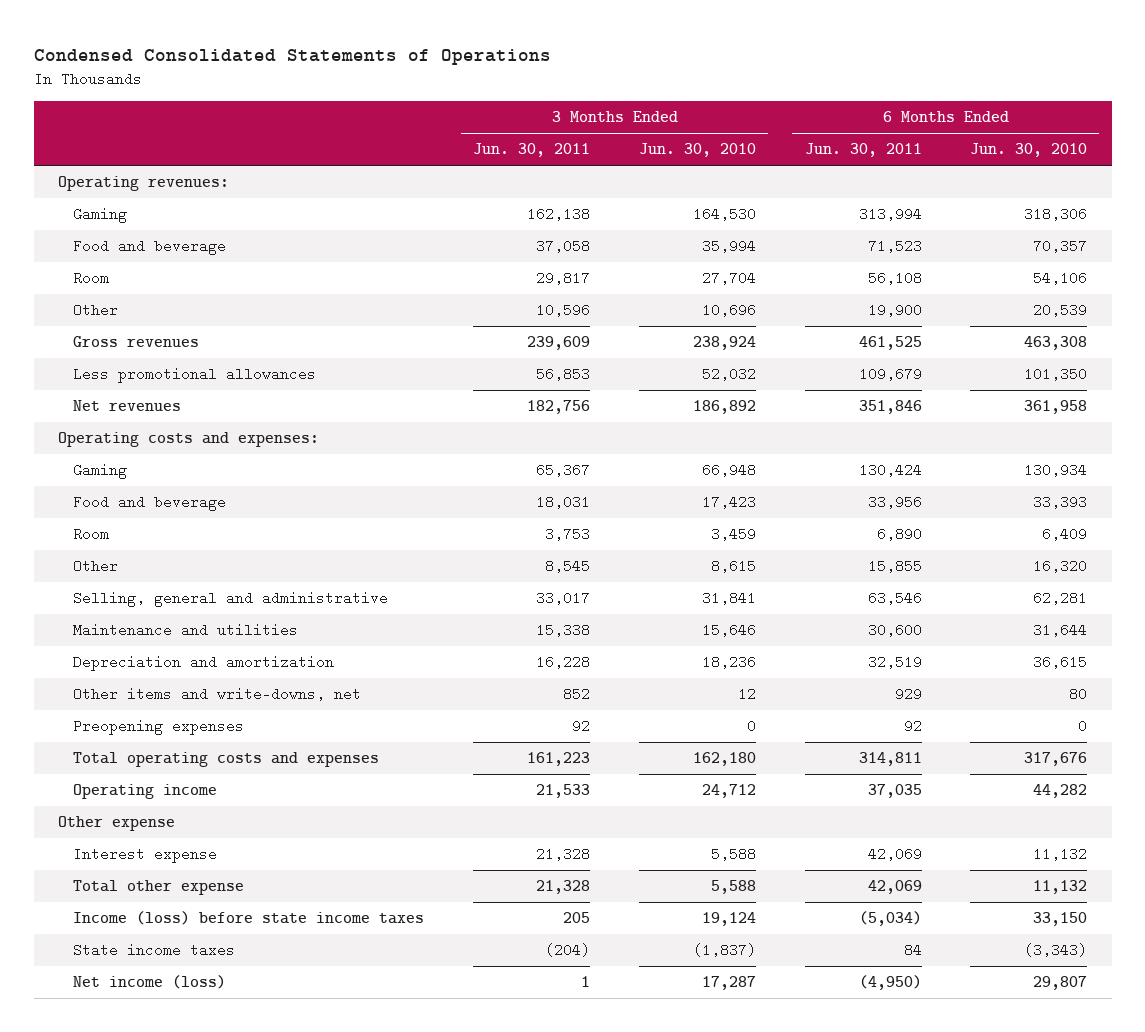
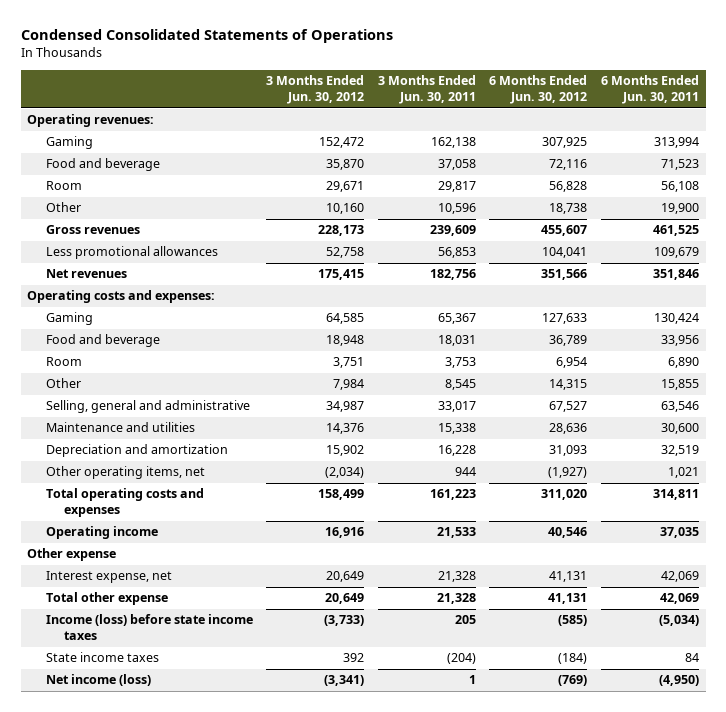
- | 3 Months Ended Jun. 30, 2011 | 3 Months Ended Jun. 30, 2010 | 6 Months Ended Jun. 30, 2011 | 6 Months Ended Jun. 30, 2010
+ | 3 Months Ended Jun. 30, 2012 | 3 Months Ended Jun. 30, 2011 | 6 Months Ended Jun. 30, 2012 | 6 Months Ended Jun. 30, 2011
- Other items and write-downs, net | 852 | 12 | 929 | 80
- Preopening expenses | 92 | 0 | 92 | 0
+ Other operating items, net | (2,034) | 944 | (1,927) | 1,021
- Interest expense | 21,328 | 5,588 | 42,069 | 11,132
+ Interest expense, net | 20,649 | 21,328 | 41,131 | 42,069

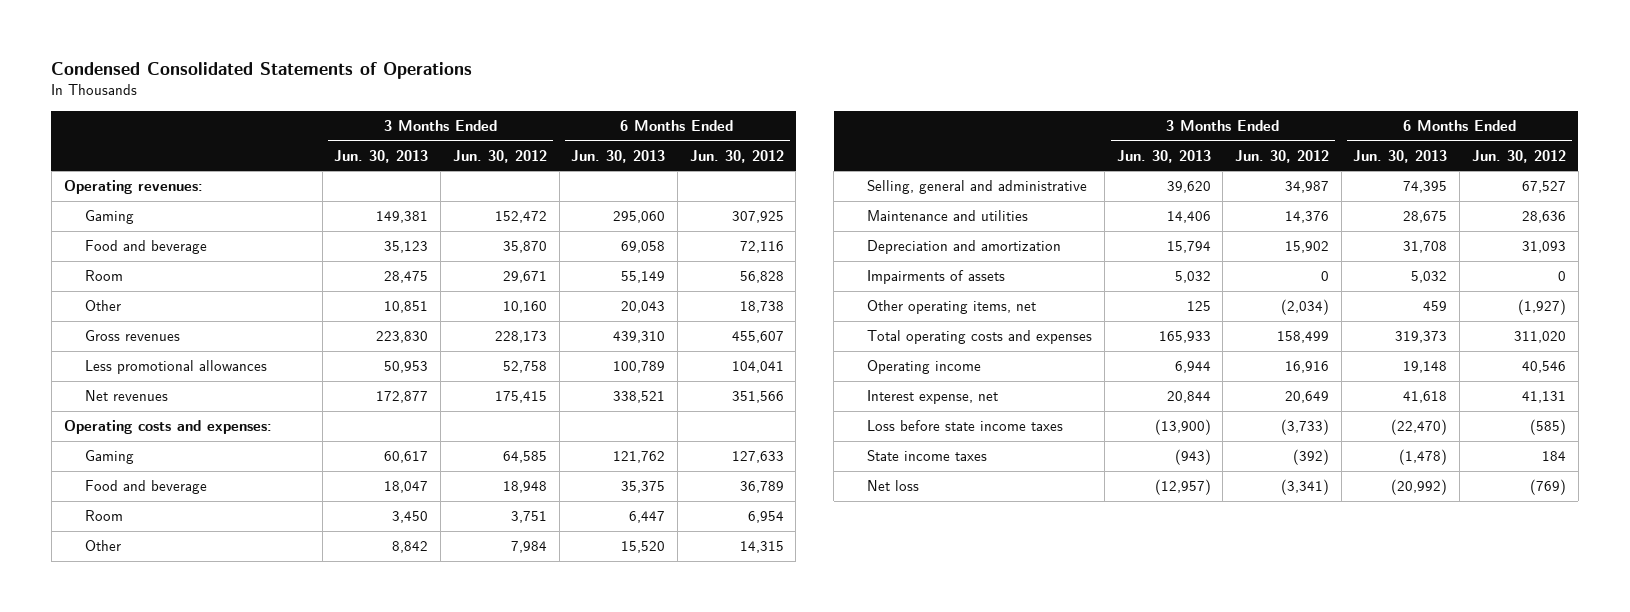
- | 3 Months Ended Jun. 30, 2012 | 3 Months Ended Jun. 30, 2011 | 6 Months Ended Jun. 30, 2012 | 6 Months Ended Jun. 30, 2011
+ | 3 Months Ended Jun. 30, 2013 | 3 Months Ended Jun. 30, 2012 | 6 Months Ended Jun. 30, 2013 | 6 Months Ended Jun. 30, 2012
+ Impairments of assets | 5,032 | 0 | 5,032 | 0
- Other expense
- Total other expense | 20,649 | 21,328 | 41,131 | 42,069
- Income (loss) before state income taxes | (3,733) | 205 | (585) | (5,034)
- State income taxes | 392 | (204) | (184) | 84
- Net income (loss) | (3,341) | 1 | (769) | (4,950)
+ Loss before state income taxes | (13,900) | (3,733) | (22,470) | (585)
+ State income taxes | (943) | (392) | (1,478) | 184
+ Net loss | (12,957) | (3,341) | (20,992) | (769)

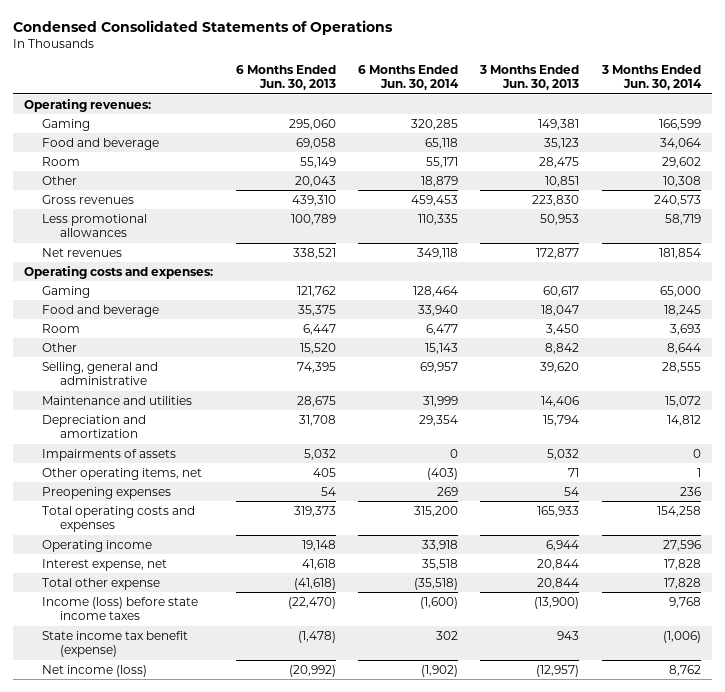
- | 3 Months Ended Jun. 30, 2013 | 3 Months Ended Jun. 30, 2012 | 6 Months Ended Jun. 30, 2013 | 6 Months Ended Jun. 30, 2012
+ | 6 Months Ended Jun. 30, 2013 | 6 Months Ended Jun. 30, 2014 | 3 Months Ended Jun. 30, 2013 | 3 Months Ended Jun. 30, 2014
- Other operating items, net | 125 | (2,034) | 459 | (1,927)
+ Other operating items, net | 405 | (403) | 71 | 1
+ Preopening expenses | 54 | 269 | 54 | 236
- Loss before state income taxes | (13,900) | (3,733) | (22,470) | (585)
- State income taxes | (943) | (392) | (1,478) | 184
- Net loss | (12,957) | (3,341) | (20,992) | (769)
+ Total other expense | (41,618) | (35,518) | 20,844 | 17,828
+ Income (loss) before state income taxes | (22,470) | (1,600) | (13,900) | 9,768
+ State income tax benefit (expense) | (1,478) | 302 | 943 | (1,006)
+ Net income (loss) | (20,992) | (1,902) | (12,957) | 8,762

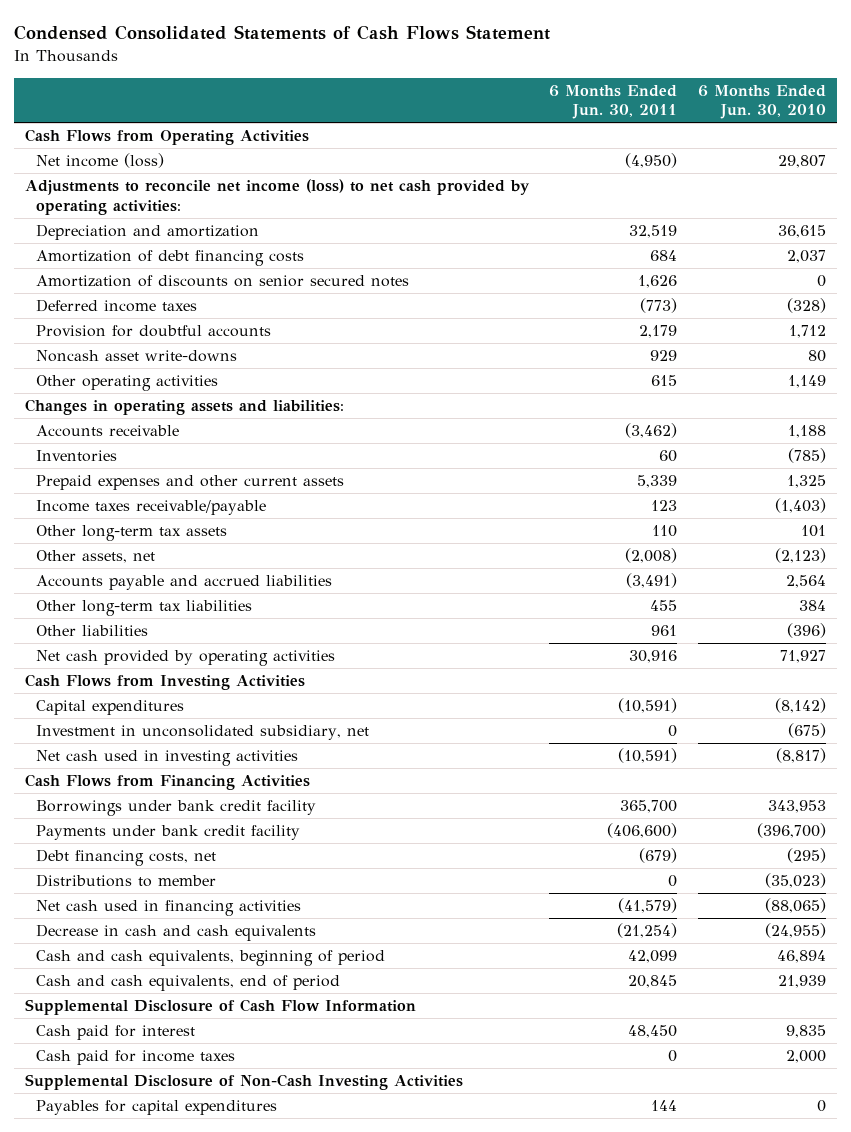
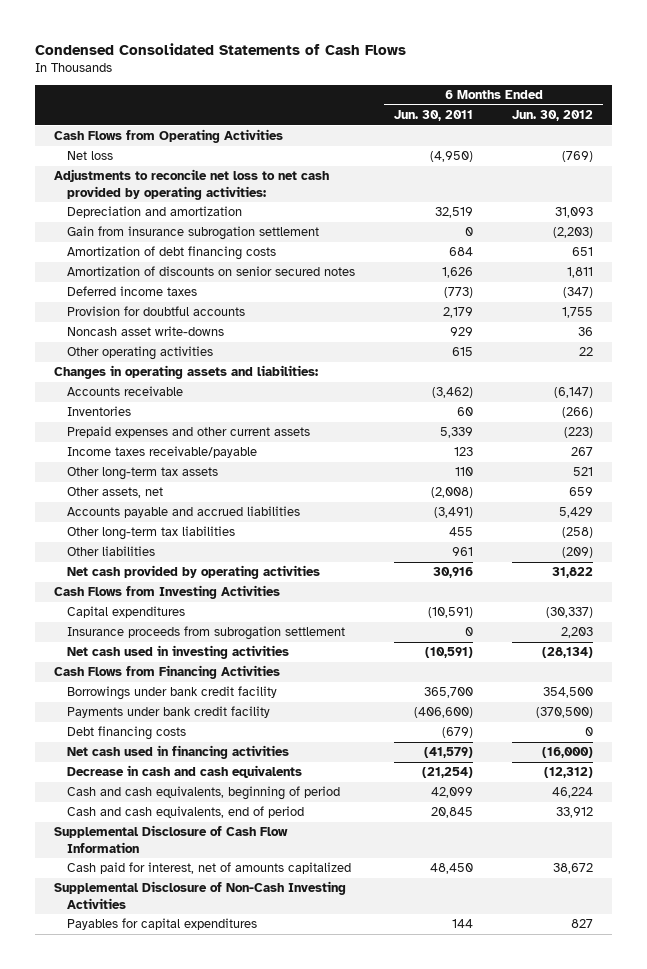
- Condensed Consolidated Statements of Cash Flows Statement
+ Condensed Consolidated Statements of Cash Flows
- | 6 Months Ended Jun. 30, 2011 | 6 Months Ended Jun. 30, 2010
+ | 6 Months Ended Jun. 30, 2011 | 6 Months Ended Jun. 30, 2012
- Net income (loss) | (4,950) | 29,807
- Adjustments to reconcile net income (loss) to net cash provided by operating activities:
+ Net loss | (4,950) | (769)
+ Adjustments to reconcile net loss to net cash provided by operating activities:
+ Gain from insurance subrogation settlement | 0 | (2,203)
- Investment in unconsolidated subsidiary, net | 0 | (675)
+ Insurance proceeds from subrogation settlement | 0 | 2,203
- Debt financing costs, net | (679) | (295)
- Distributions to member | 0 | (35,023)
+ Debt financing costs | (679) | 0
- Cash paid for interest | 48,450 | 9,835
- Cash paid for income taxes | 0 | 2,000
+ Cash paid for interest, net of amounts capitalized | 48,450 | 38,672

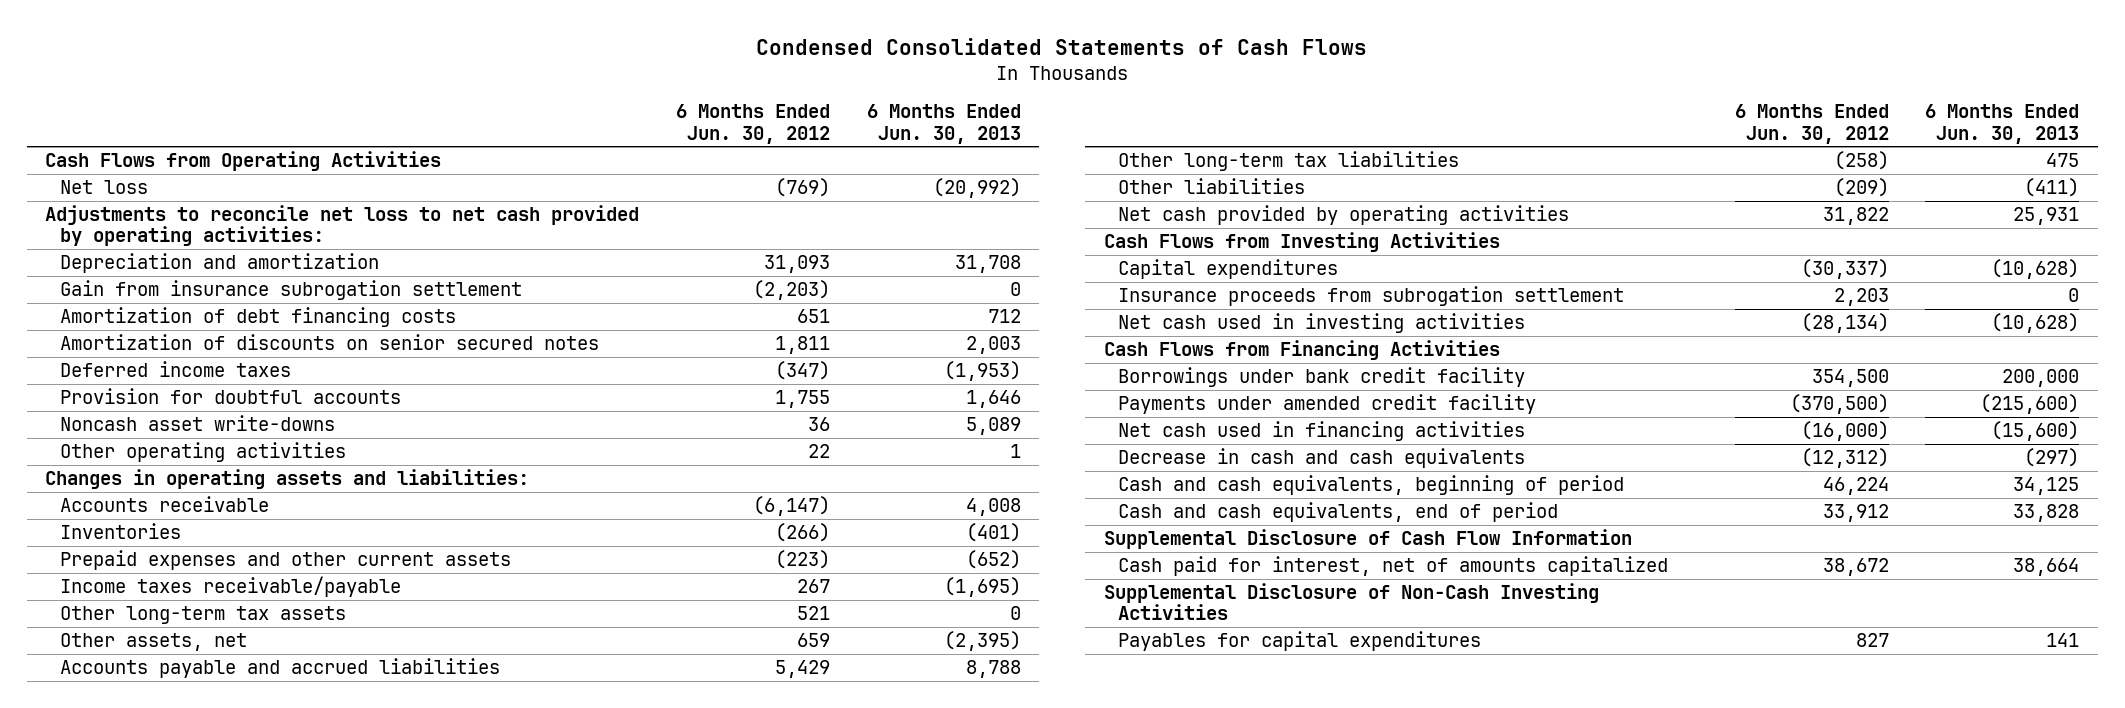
- | 6 Months Ended Jun. 30, 2011 | 6 Months Ended Jun. 30, 2012
+ | 6 Months Ended Jun. 30, 2012 | 6 Months Ended Jun. 30, 2013
- Payments under bank credit facility | (406,600) | (370,500)
- Debt financing costs | (679) | 0
+ Payments under amended credit facility | (370,500) | (215,600)

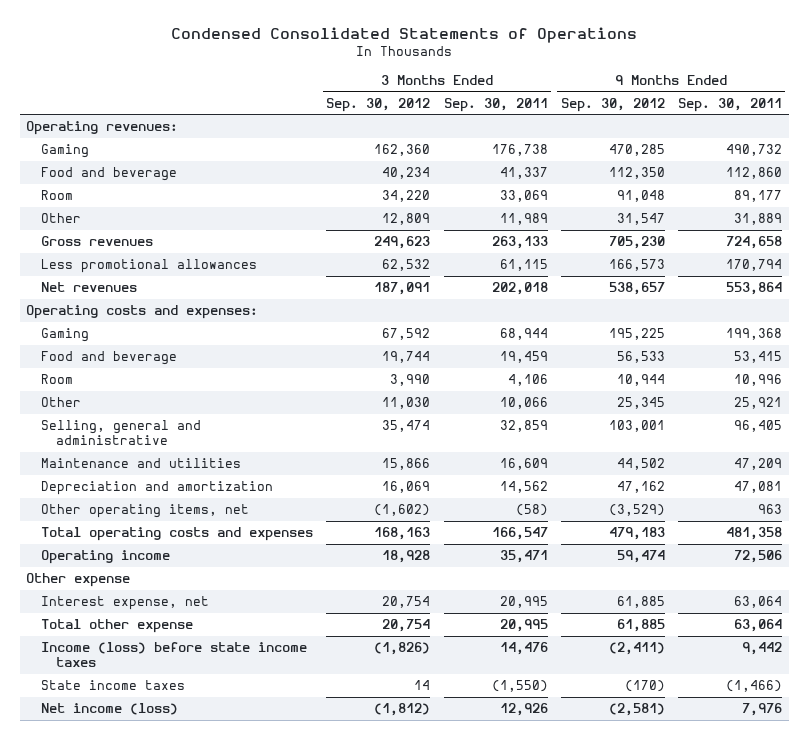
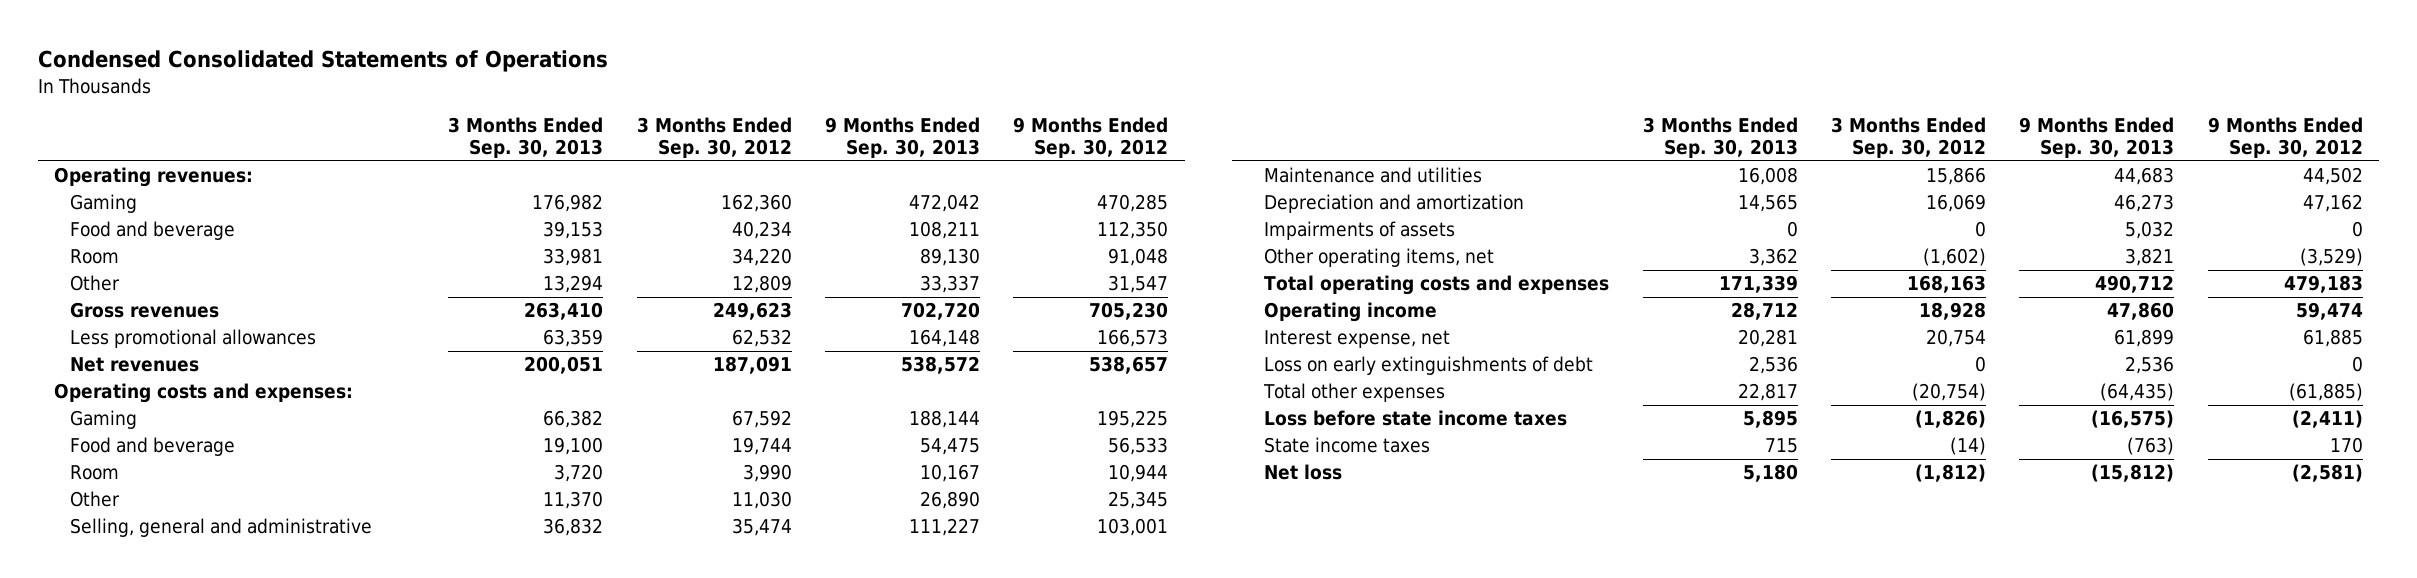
- | 3 Months Ended Sep. 30, 2012 | 3 Months Ended Sep. 30, 2011 | 9 Months Ended Sep. 30, 2012 | 9 Months Ended Sep. 30, 2011
+ | 3 Months Ended Sep. 30, 2013 | 3 Months Ended Sep. 30, 2012 | 9 Months Ended Sep. 30, 2013 | 9 Months Ended Sep. 30, 2012
+ Impairments of assets | 0 | 0 | 5,032 | 0
- Other expense
- Total other expense | 20,754 | 20,995 | 61,885 | 63,064
- Income (loss) before state income taxes | (1,826) | 14,476 | (2,411) | 9,442
- State income taxes | 14 | (1,550) | (170) | (1,466)
- Net income (loss) | (1,812) | 12,926 | (2,581) | 7,976
+ Loss on early extinguishments of debt | 2,536 | 0 | 2,536 | 0
+ Total other expenses | 22,817 | (20,754) | (64,435) | (61,885)
+ Loss before state income taxes | 5,895 | (1,826) | (16,575) | (2,411)
+ State income taxes | 715 | (14) | (763) | 170
+ Net loss | 5,180 | (1,812) | (15,812) | (2,581)

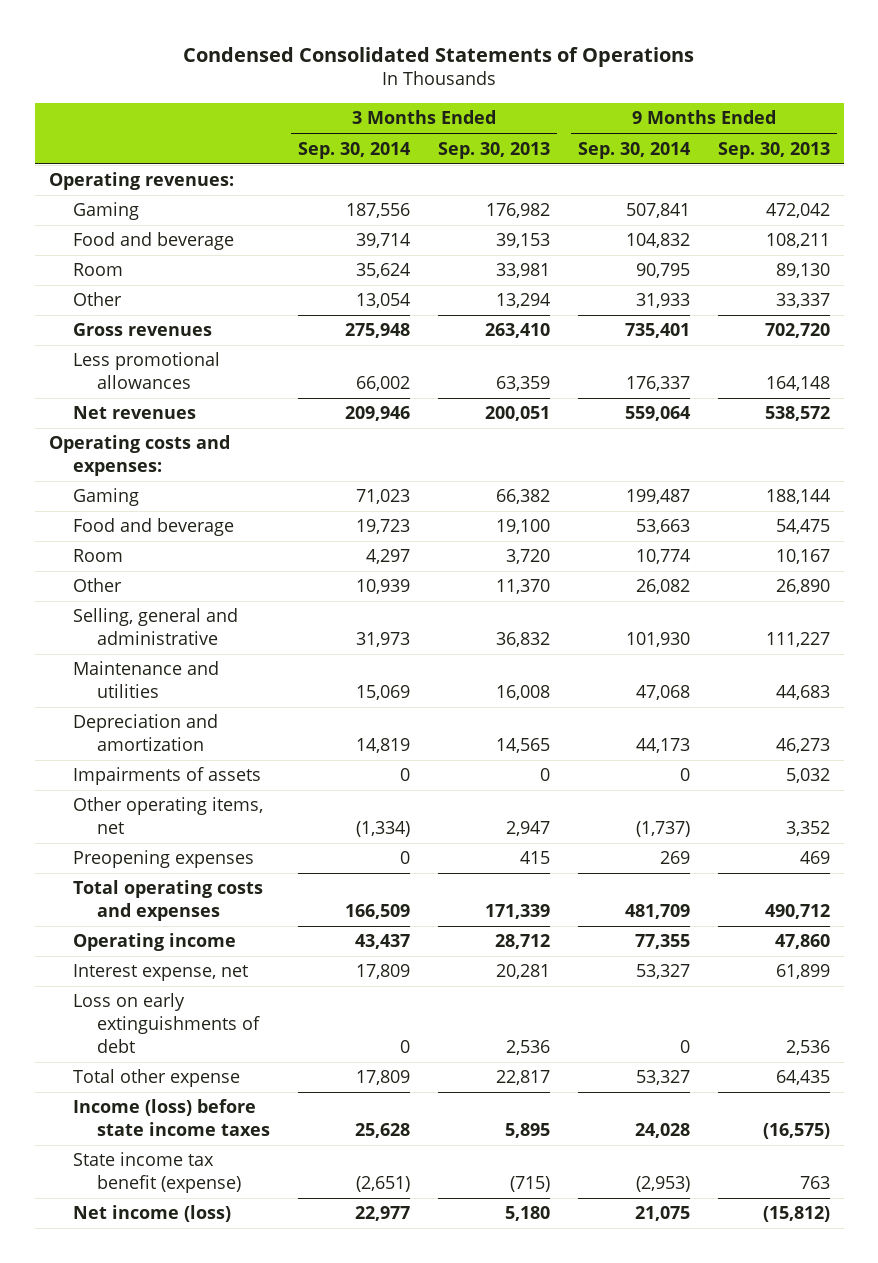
- | 3 Months Ended Sep. 30, 2013 | 3 Months Ended Sep. 30, 2012 | 9 Months Ended Sep. 30, 2013 | 9 Months Ended Sep. 30, 2012
+ | 3 Months Ended Sep. 30, 2014 | 3 Months Ended Sep. 30, 2013 | 9 Months Ended Sep. 30, 2014 | 9 Months Ended Sep. 30, 2013
- Other operating items, net | 3,362 | (1,602) | 3,821 | (3,529)
+ Other operating items, net | (1,334) | 2,947 | (1,737) | 3,352
+ Preopening expenses | 0 | 415 | 269 | 469
- Total other expenses | 22,817 | (20,754) | (64,435) | (61,885)
- Loss before state income taxes | 5,895 | (1,826) | (16,575) | (2,411)
- State income taxes | 715 | (14) | (763) | 170
- Net loss | 5,180 | (1,812) | (15,812) | (2,581)
+ Total other expense | 17,809 | 22,817 | 53,327 | 64,435
+ Income (loss) before state income taxes | 25,628 | 5,895 | 24,028 | (16,575)
+ State income tax benefit (expense) | (2,651) | (715) | (2,953) | 763
+ Net income (loss) | 22,977 | 5,180 | 21,075 | (15,812)

